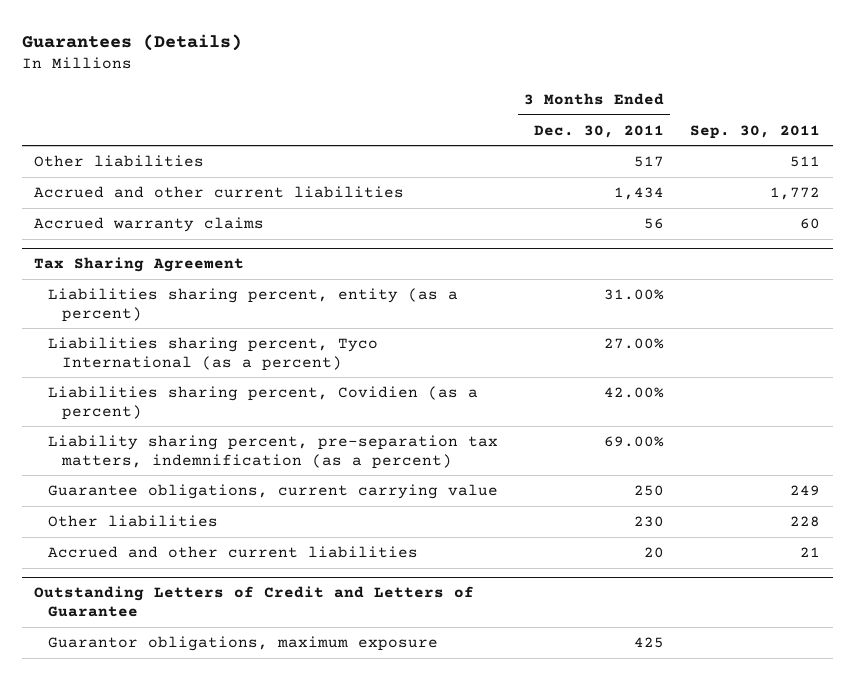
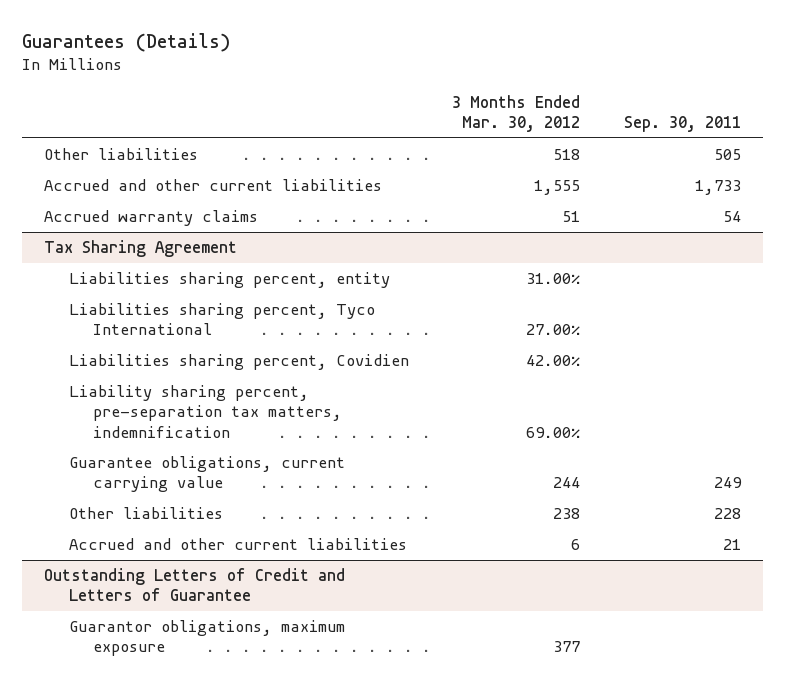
- | 3 Months Ended Dec. 30, 2011 | Sep. 30, 2011
+ | 3 Months Ended Mar. 30, 2012 | Sep. 30, 2011
- Other liabilities | 517 | 511
- Accrued and other current liabilities | 1,434 | 1,772
- Accrued warranty claims | 56 | 60
+ Other liabilities | 518 | 505
+ Accrued and other current liabilities | 1,555 | 1,733
+ Accrued warranty claims | 51 | 54
@ Tax Sharing Agreement
- Liabilities sharing percent, entity (as a percent) | 31.00% |
- Liabilities sharing percent, Tyco International (as a percent) | 27.00% |
- Liabilities sharing percent, Covidien (as a percent) | 42.00% |
- Liability sharing percent, pre-separation tax matters, indemnification (as a percent) | 69.00% |
+ Liabilities sharing percent, entity | 31.00% |
+ Liabilities sharing percent, Tyco International | 27.00% |
+ Liabilities sharing percent, Covidien | 42.00% |
+ Liability sharing percent, pre-separation tax matters, indemnification | 69.00% |

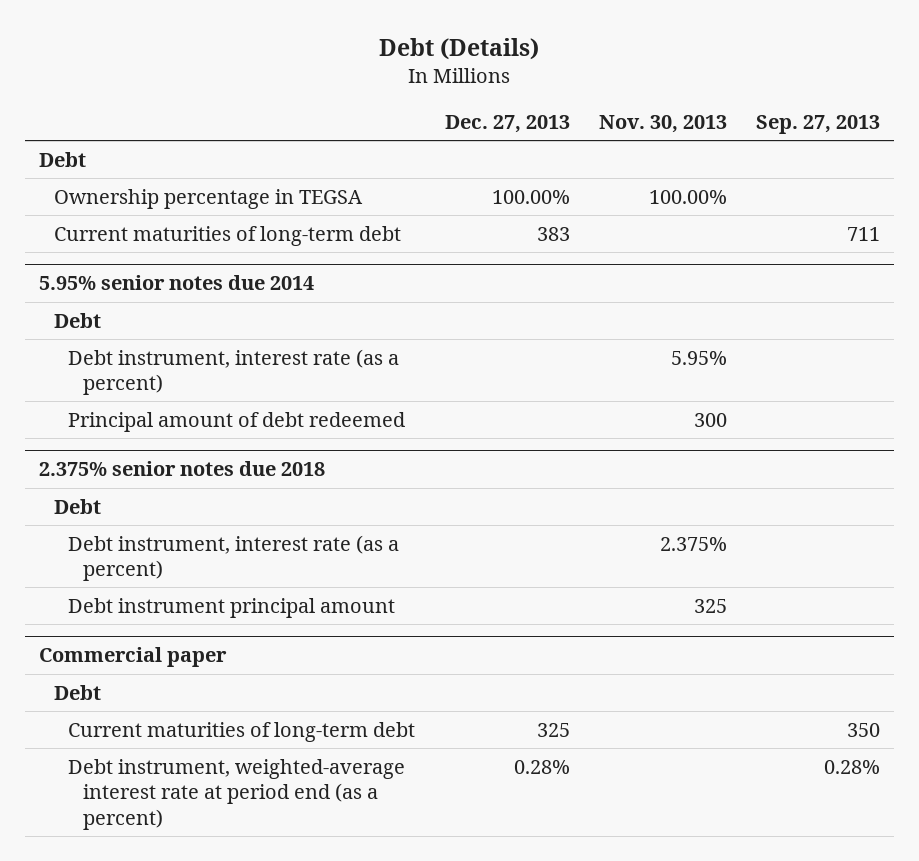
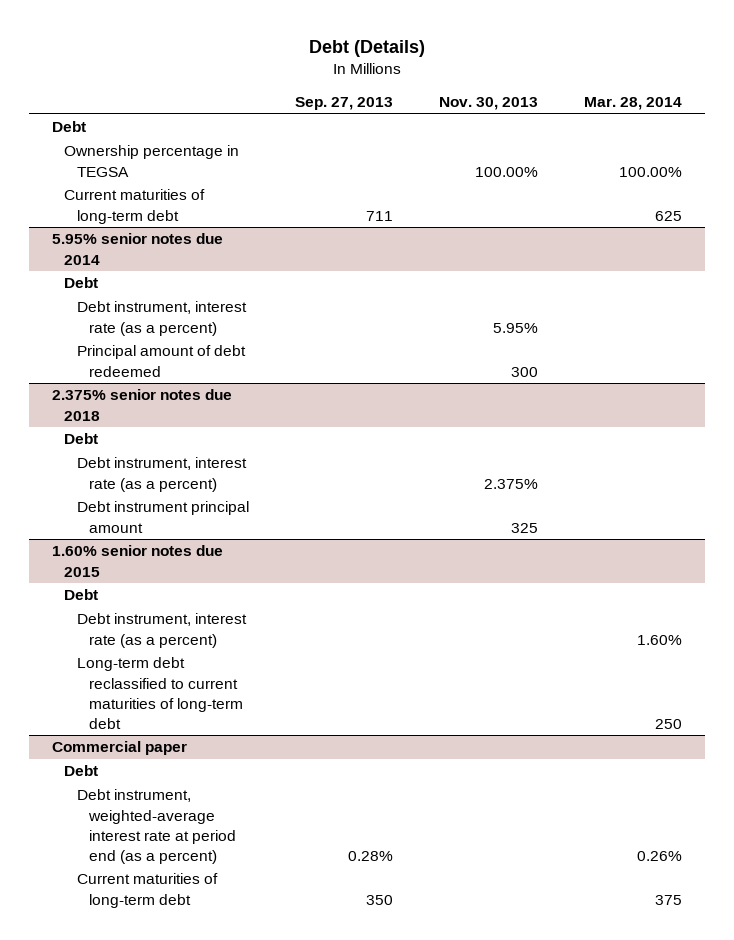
- | Dec. 27, 2013 | Nov. 30, 2013 | Sep. 27, 2013
+ | Sep. 27, 2013 | Nov. 30, 2013 | Mar. 28, 2014
+ 1.60% senior notes due 2015
+ Debt
+ Debt instrument, interest rate (as a percent) | | | 1.60%
+ Long-term debt reclassified to current maturities of long-term debt | | | 250
@ Commercial paper
moved down: Current maturities of long-term debt | 350 | | 375

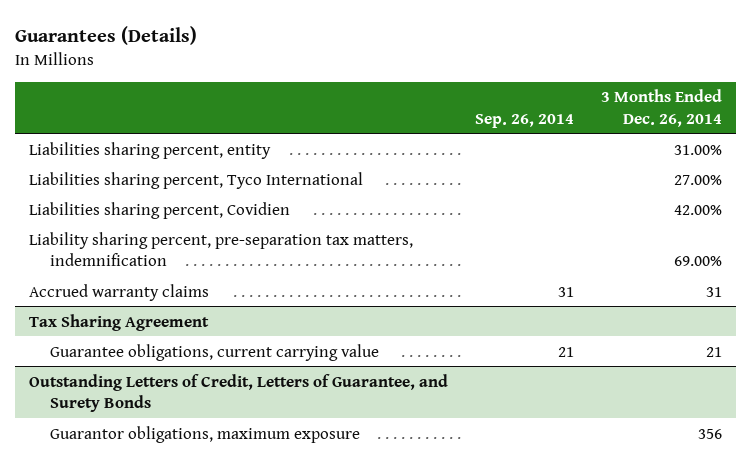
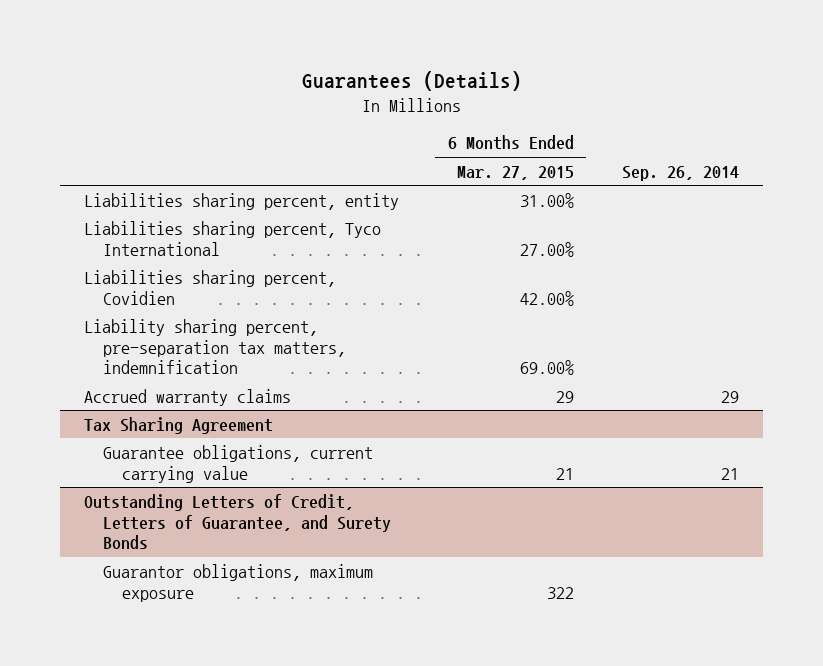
- | Sep. 26, 2014 | 3 Months Ended Dec. 26, 2014
+ | 6 Months Ended Mar. 27, 2015 | Sep. 26, 2014
- Accrued warranty claims | 31 | 31
+ Accrued warranty claims | 29 | 29

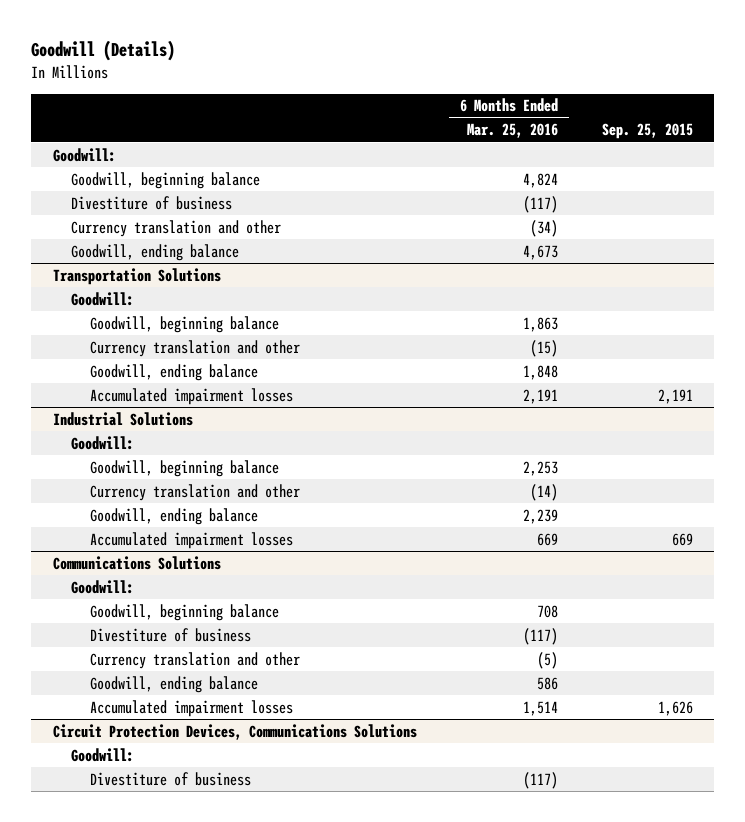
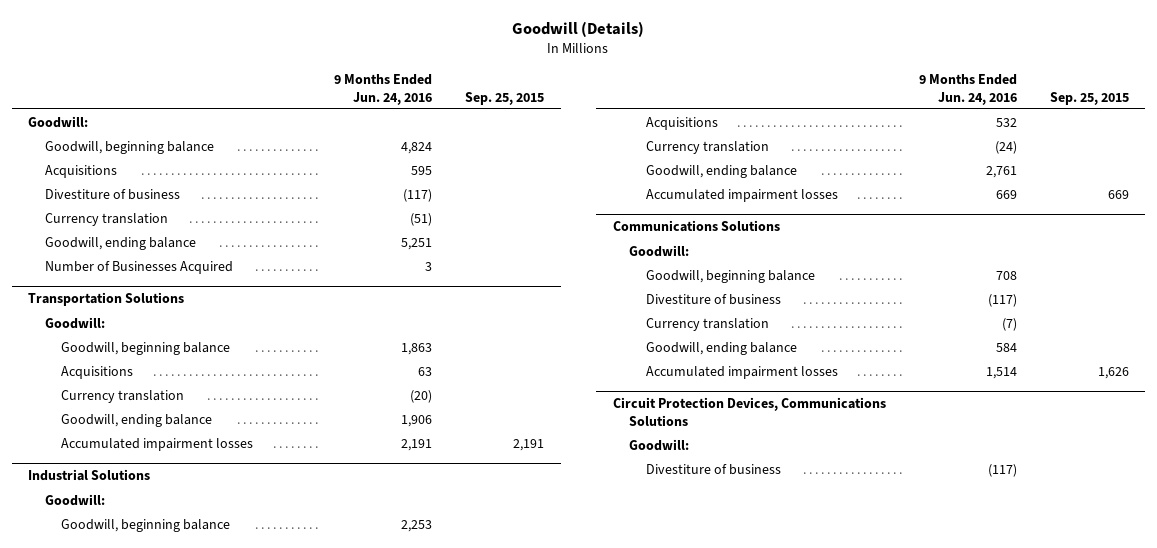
- | 6 Months Ended Mar. 25, 2016 | Sep. 25, 2015
+ | 9 Months Ended Jun. 24, 2016 | Sep. 25, 2015
+ Acquisitions | 595 |
- Currency translation and other | (34) |
+ Currency translation | (51) |
+ Number of Businesses Acquired | 3 |
@ Transportation Solutions
- Currency translation and other | (15) |
+ Acquisitions | 63 |
+ Currency translation | (20) |
@ Industrial Solutions
- Currency translation and other | (14) |
+ Acquisitions | 532 |
+ Currency translation | (24) |
@ Communications Solutions
- Currency translation and other | (5) |
+ Currency translation | (7) |

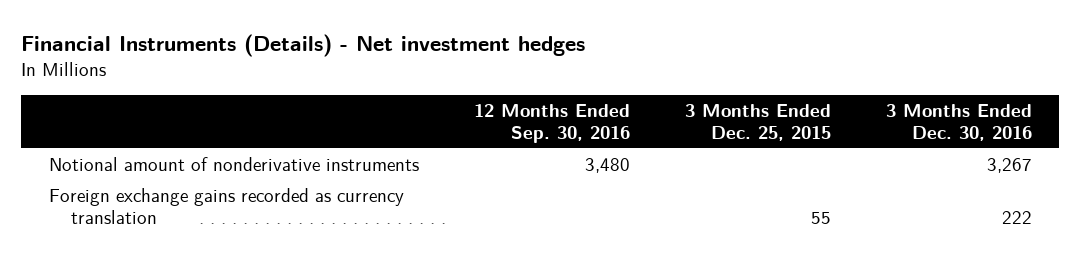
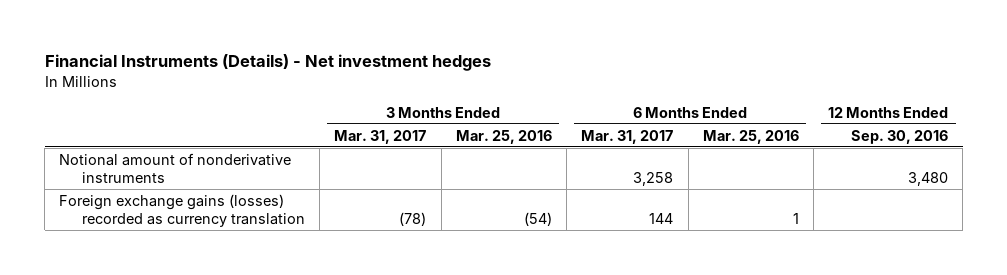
- | 12 Months Ended Sep. 30, 2016 | 3 Months Ended Dec. 25, 2015 | 3 Months Ended Dec. 30, 2016
+ | 3 Months Ended Mar. 31, 2017 | 3 Months Ended Mar. 25, 2016 | 6 Months Ended Mar. 31, 2017 | 6 Months Ended Mar. 25, 2016 | 12 Months Ended Sep. 30, 2016
- Foreign exchange gains recorded as currency translation | | 55 | 222
+ Foreign exchange gains (losses) recorded as currency translation | (78) | (54) | 144 | 1 |

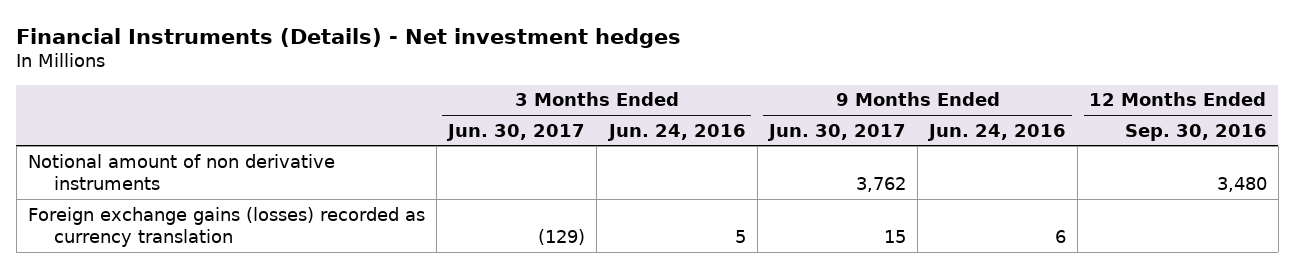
- | 3 Months Ended Mar. 31, 2017 | 3 Months Ended Mar. 25, 2016 | 6 Months Ended Mar. 31, 2017 | 6 Months Ended Mar. 25, 2016 | 12 Months Ended Sep. 30, 2016
+ | 3 Months Ended Jun. 30, 2017 | 3 Months Ended Jun. 24, 2016 | 9 Months Ended Jun. 30, 2017 | 9 Months Ended Jun. 24, 2016 | 12 Months Ended Sep. 30, 2016
- Notional amount of nonderivative instruments | | | 3,258 | | 3,480
+ Notional amount of non derivative instruments | | | 3,762 | | 3,480

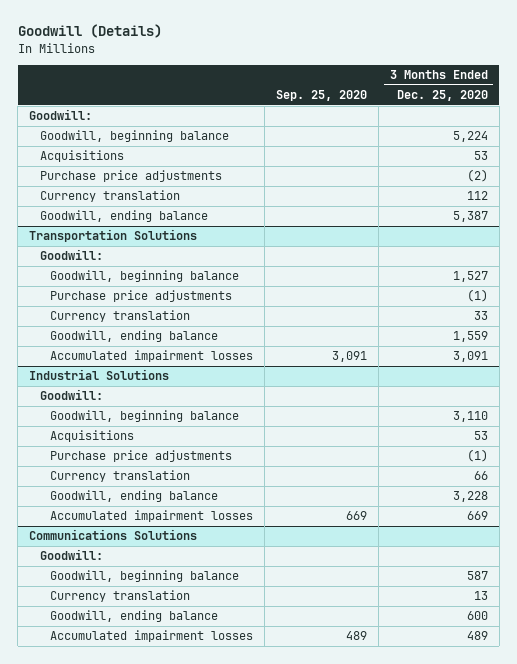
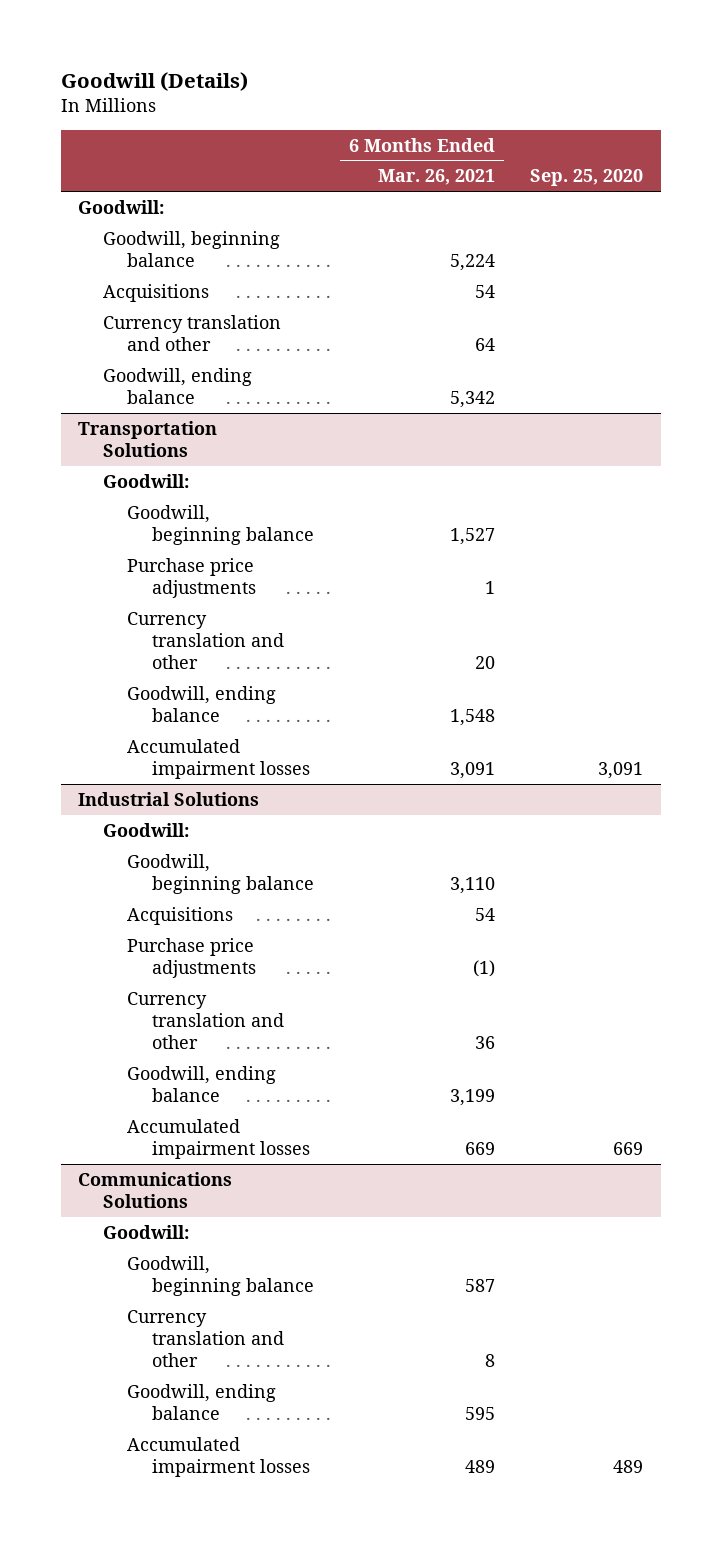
- | Sep. 25, 2020 | 3 Months Ended Dec. 25, 2020
+ | 6 Months Ended Mar. 26, 2021 | Sep. 25, 2020
- Purchase price adjustments | | (2)
- Currency translation | | 112
+ Currency translation and other | 64 |
@ Transportation Solutions
- Currency translation | | 33
+ Currency translation and other | 20 |
@ Industrial Solutions
- Currency translation | | 66
+ Currency translation and other | 36 |
@ Communications Solutions
- Currency translation | | 13
+ Currency translation and other | 8 |

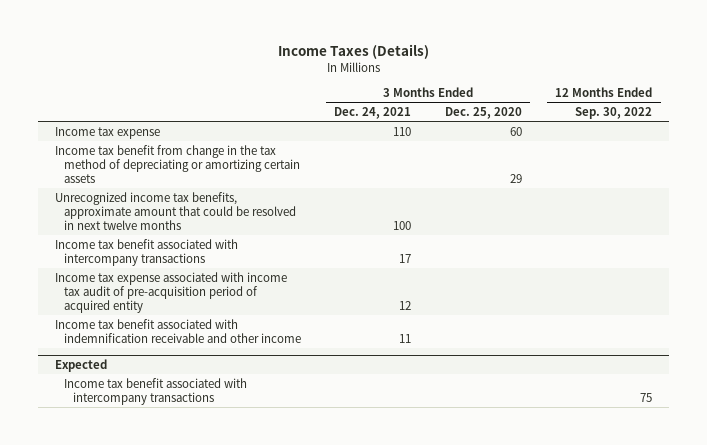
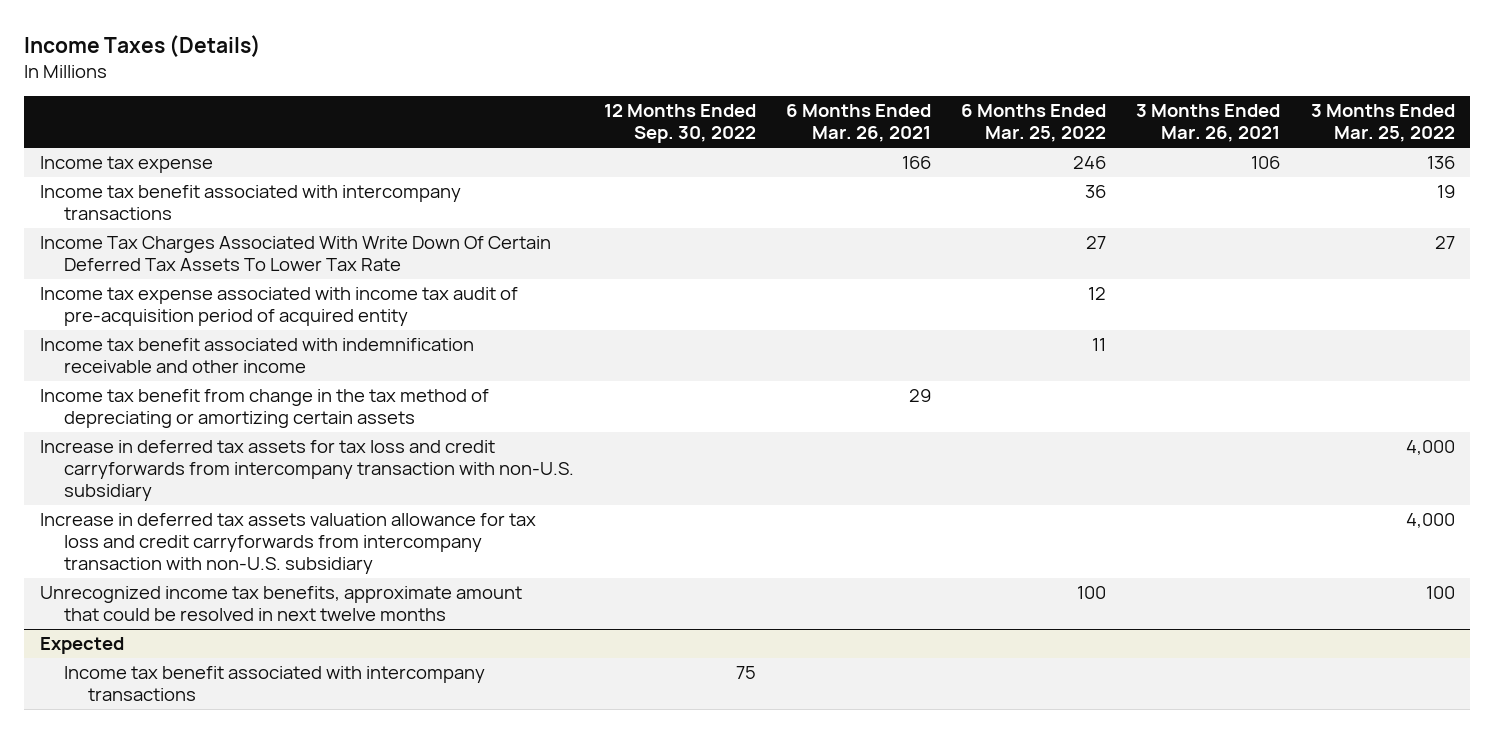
- | 3 Months Ended Dec. 24, 2021 | 3 Months Ended Dec. 25, 2020 | 12 Months Ended Sep. 30, 2022
+ | 12 Months Ended Sep. 30, 2022 | 6 Months Ended Mar. 26, 2021 | 6 Months Ended Mar. 25, 2022 | 3 Months Ended Mar. 26, 2021 | 3 Months Ended Mar. 25, 2022
+ Income Tax Charges Associated With Write Down Of Certain Deferred Tax Assets To Lower Tax Rate | | | 27 | | 27
moved down: Income tax benefit from change in the tax method of depreciating or amortizing certain assets | | 29 | | |
+ Increase in deferred tax assets for tax loss and credit carryforwards from intercompany transaction with non-U.S. subsidiary | | | | | 4,000
+ Increase in deferred tax assets valuation allowance for tax loss and credit carryforwards from intercompany transaction with non-U.S. subsidiary | | | | | 4,000
moved down: Unrecognized income tax benefits, approximate amount that could be resolved in next twelve months | | | 100 | | 100

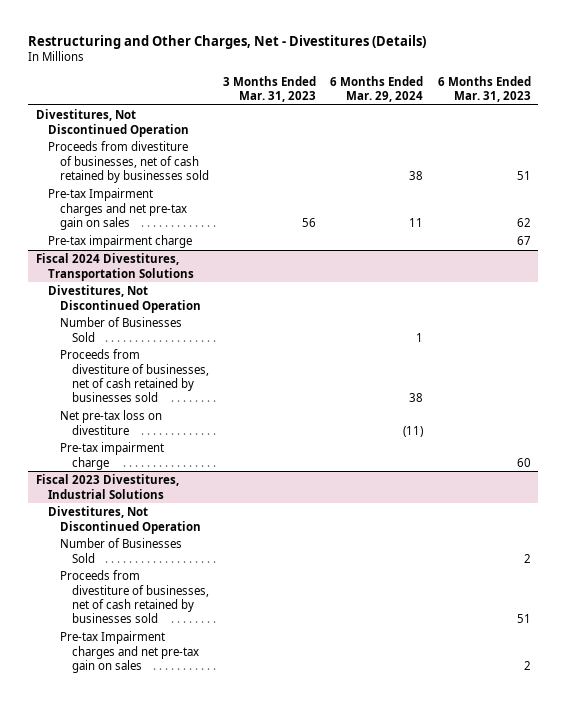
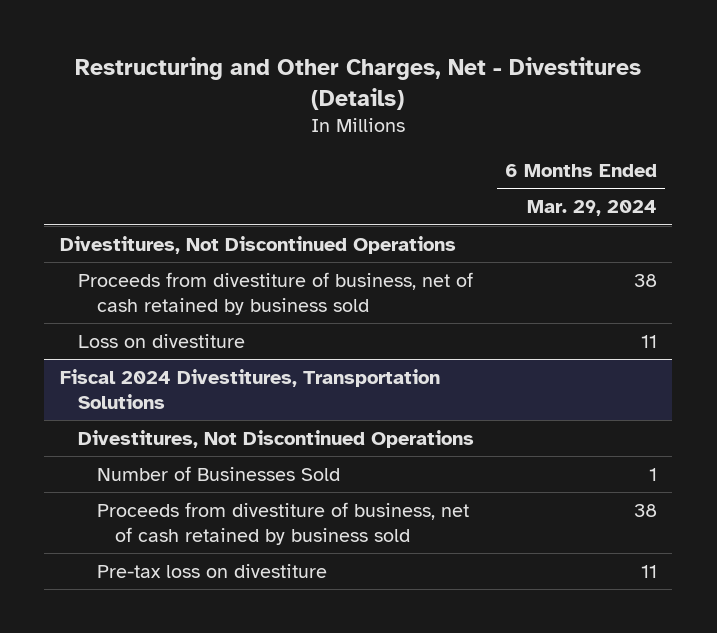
- | 3 Months Ended Mar. 31, 2023 | 6 Months Ended Mar. 29, 2024 | 6 Months Ended Mar. 31, 2023
+ | 6 Months Ended Mar. 29, 2024
- Divestitures, Not Discontinued Operation
- Proceeds from divestiture of businesses, net of cash retained by businesses sold | | 38 | 51
- Pre-tax Impairment charges and net pre-tax gain on sales | 56 | 11 | 62
- Pre-tax impairment charge | | | 67
+ Divestitures, Not Discontinued Operations
+ Proceeds from divestiture of business, net of cash retained by business sold | 38
+ Loss on divestiture | 11
@ Fiscal 2024 Divestitures, Transportation Solutions
- Divestitures, Not Discontinued Operation
+ Divestitures, Not Discontinued Operations
- Proceeds from divestiture of businesses, net of cash retained by businesses sold | | 38 |
- Net pre-tax loss on divestiture | | (11) |
- Pre-tax impairment charge | | | 60
- Fiscal 2023 Divestitures, Industrial Solutions
- Divestitures, Not Discontinued Operation
- Number of Businesses Sold | | | 2
- Proceeds from divestiture of businesses, net of cash retained by businesses sold | | | 51
- Pre-tax Impairment charges and net pre-tax gain on sales | | | 2
@ Fiscal 2024 Divestitures, Transportation Solutions
+ Proceeds from divestiture of business, net of cash retained by business sold | 38
+ Pre-tax loss on divestiture | 11

